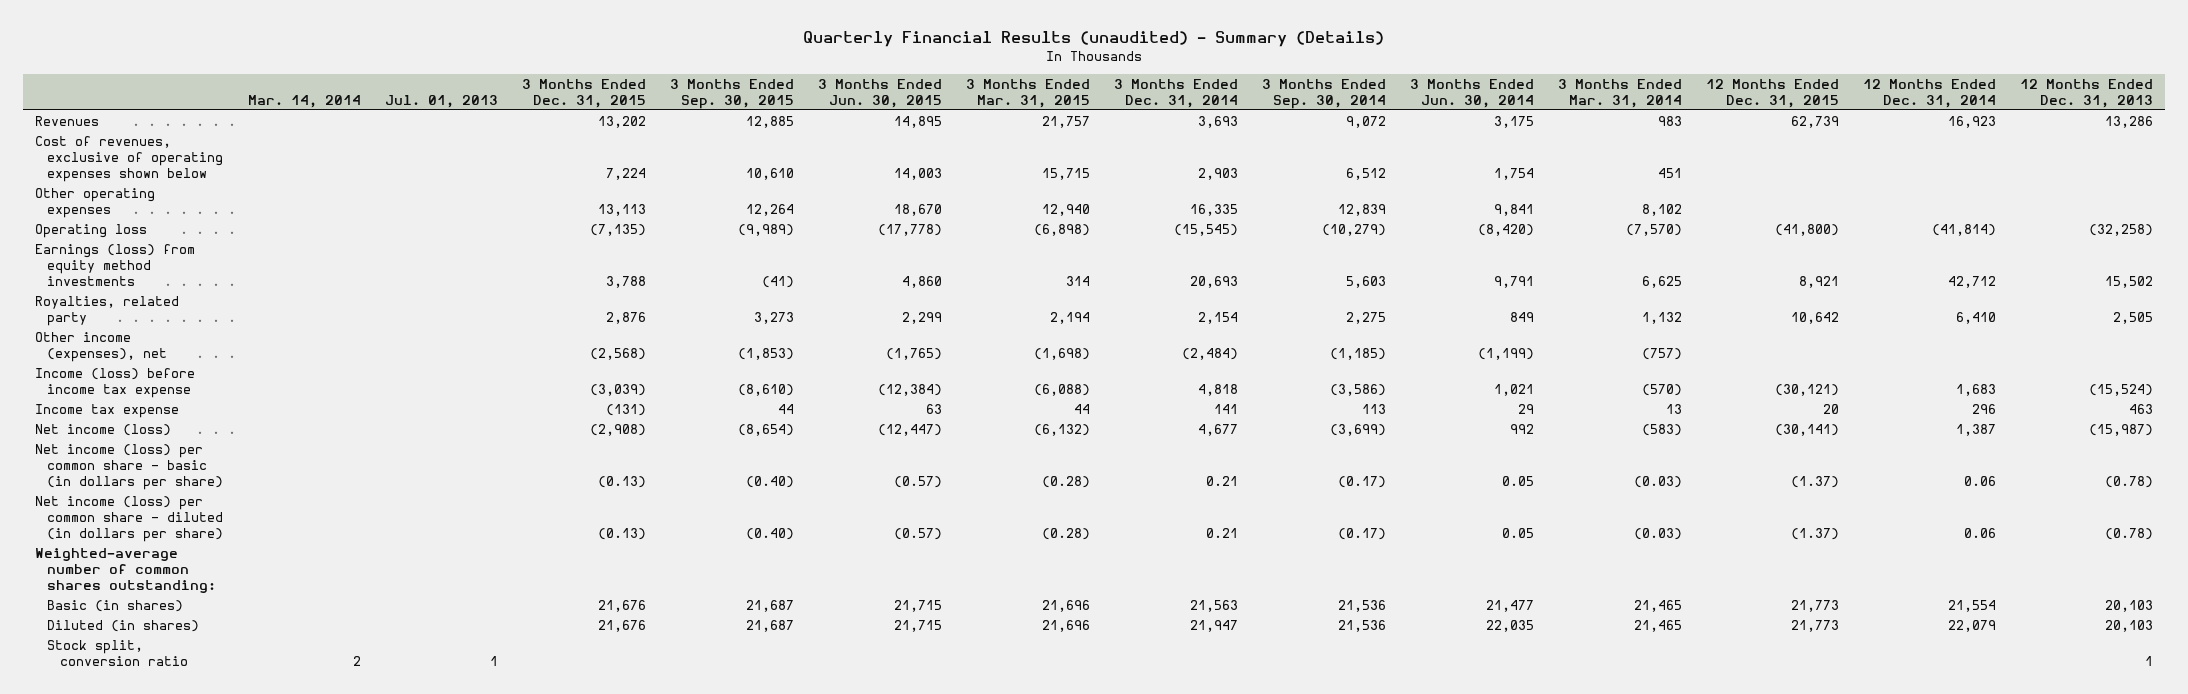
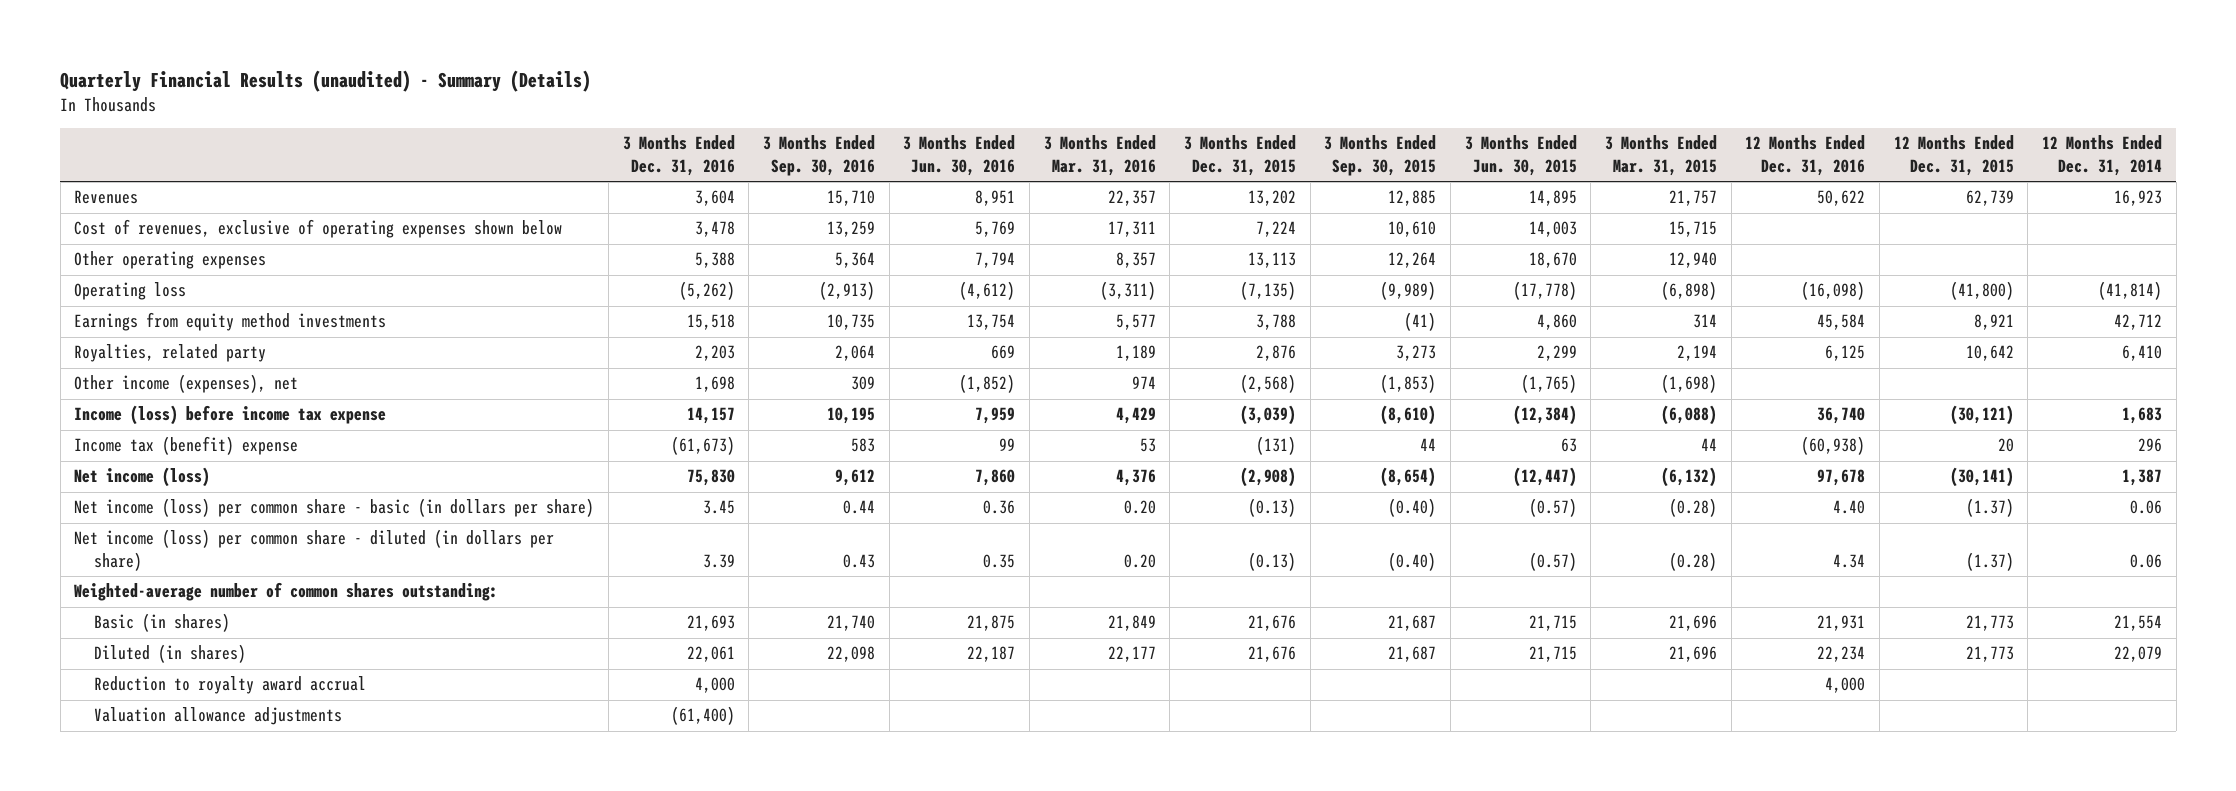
- | Mar. 14, 2014 | Jul. 01, 2013 | 3 Months Ended Dec. 31, 2015 | 3 Months Ended Sep. 30, 2015 | 3 Months Ended Jun. 30, 2015 | 3 Months Ended Mar. 31, 2015 | 3 Months Ended Dec. 31, 2014 | 3 Months Ended Sep. 30, 2014 | 3 Months Ended Jun. 30, 2014 | 3 Months Ended Mar. 31, 2014 | 12 Months Ended Dec. 31, 2015 | 12 Months Ended Dec. 31, 2014 | 12 Months Ended Dec. 31, 2013
+ | 3 Months Ended Dec. 31, 2016 | 3 Months Ended Sep. 30, 2016 | 3 Months Ended Jun. 30, 2016 | 3 Months Ended Mar. 31, 2016 | 3 Months Ended Dec. 31, 2015 | 3 Months Ended Sep. 30, 2015 | 3 Months Ended Jun. 30, 2015 | 3 Months Ended Mar. 31, 2015 | 12 Months Ended Dec. 31, 2016 | 12 Months Ended Dec. 31, 2015 | 12 Months Ended Dec. 31, 2014
- Earnings (loss) from equity method investments | | | 3,788 | (41) | 4,860 | 314 | 20,693 | 5,603 | 9,791 | 6,625 | 8,921 | 42,712 | 15,502
+ Earnings from equity method investments | 15,518 | 10,735 | 13,754 | 5,577 | 3,788 | (41) | 4,860 | 314 | 45,584 | 8,921 | 42,712
- Income tax expense | | | (131) | 44 | 63 | 44 | 141 | 113 | 29 | 13 | 20 | 296 | 463
+ Income tax (benefit) expense | (61,673) | 583 | 99 | 53 | (131) | 44 | 63 | 44 | (60,938) | 20 | 296
- Stock split, conversion ratio | 2 | 1 | | | | | | | | | | | 1
+ Reduction to royalty award accrual | 4,000 | | | | | | | | 4,000 | |
+ Valuation allowance adjustments | (61,400) | | | | | | | | | |

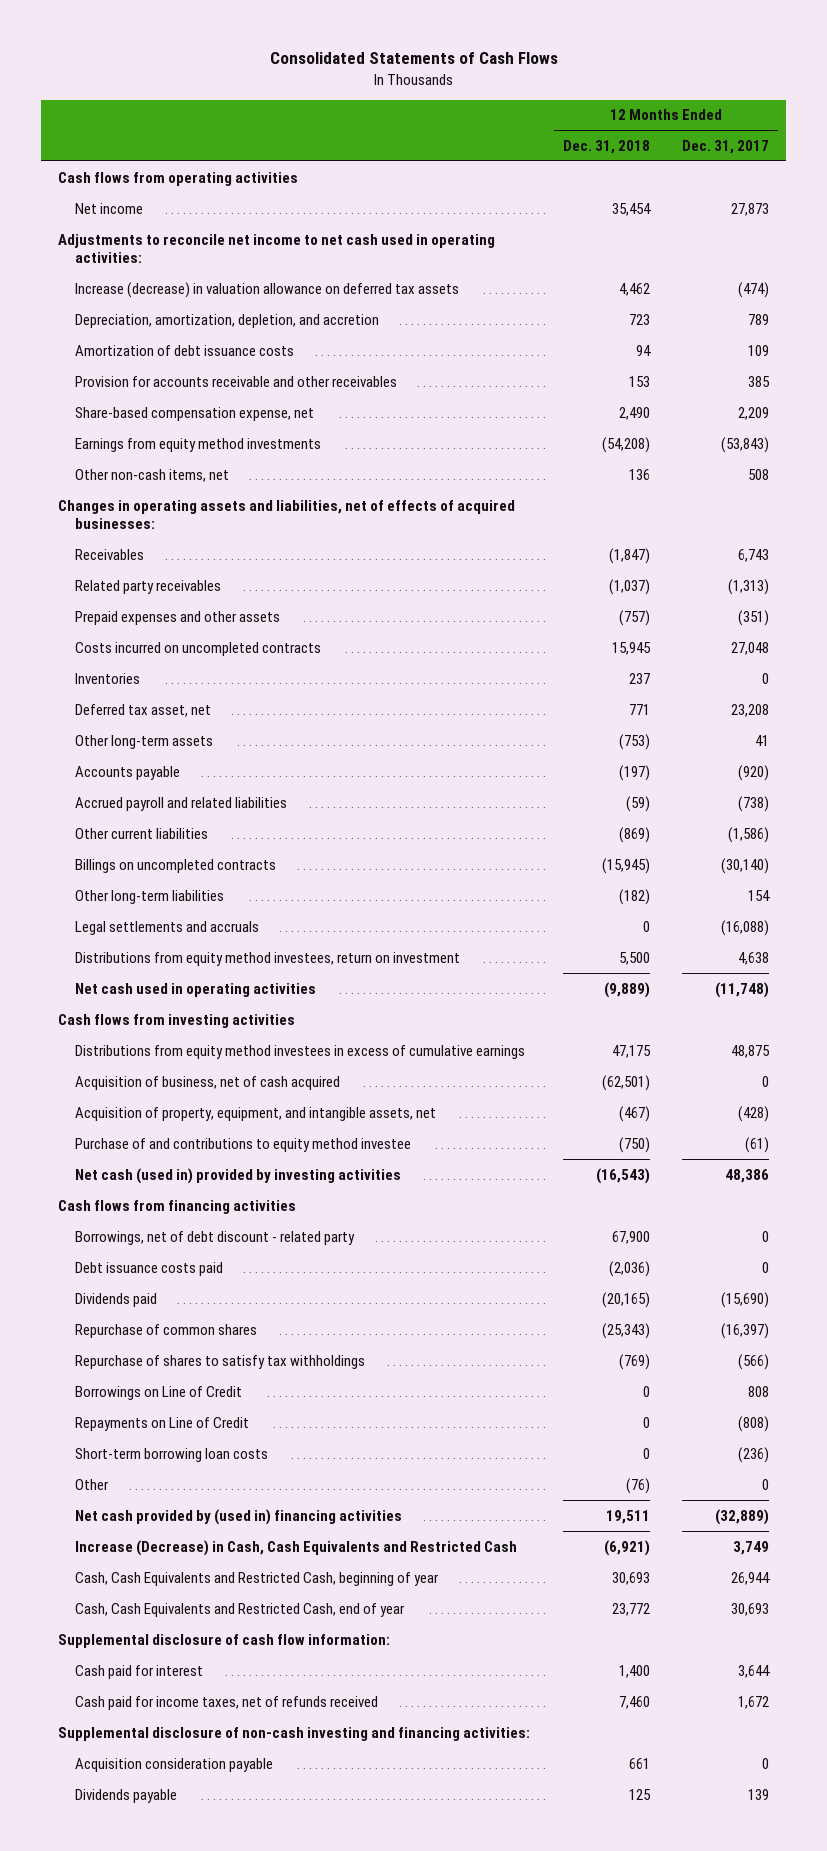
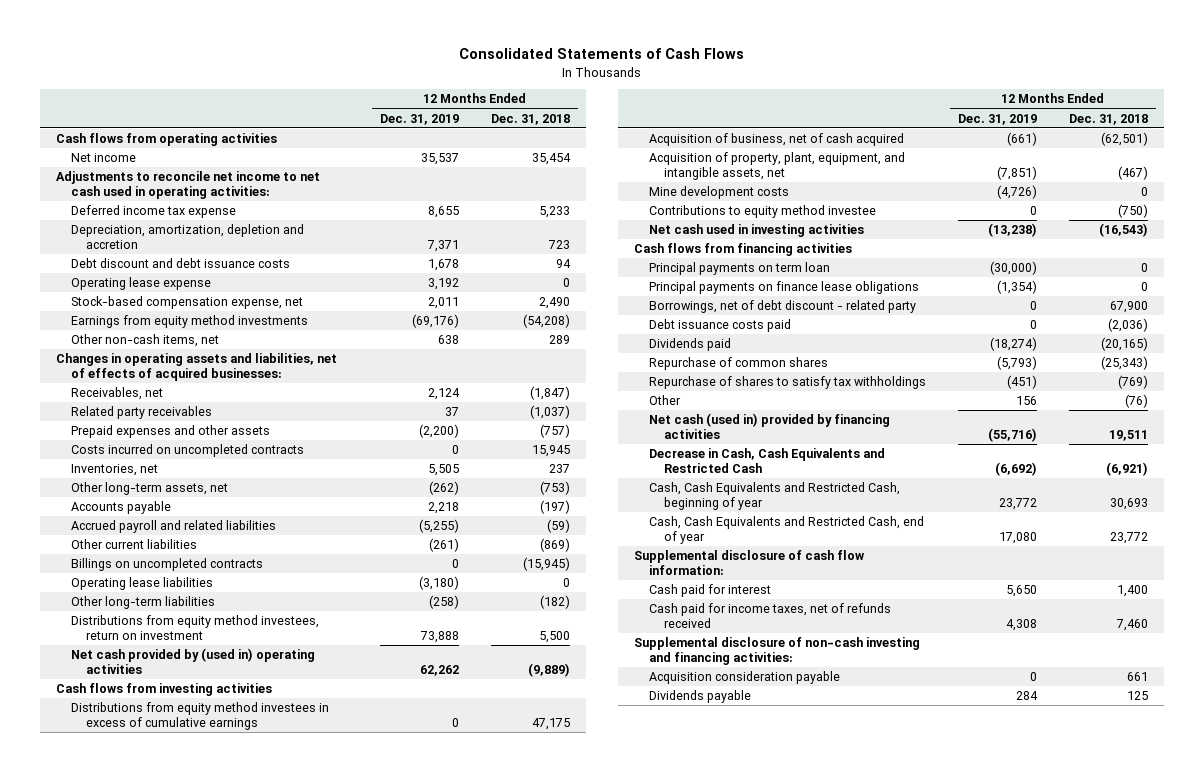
- | 12 Months Ended Dec. 31, 2018 | 12 Months Ended Dec. 31, 2017
+ | 12 Months Ended Dec. 31, 2019 | 12 Months Ended Dec. 31, 2018
- Increase (decrease) in valuation allowance on deferred tax assets | 4,462 | (474)
- Depreciation, amortization, depletion, and accretion | 723 | 789
- Amortization of debt issuance costs | 94 | 109
- Provision for accounts receivable and other receivables | 153 | 385
- Share-based compensation expense, net | 2,490 | 2,209
+ Deferred income tax expense | 8,655 | 5,233
+ Depreciation, amortization, depletion and accretion | 7,371 | 723
+ Debt discount and debt issuance costs | 1,678 | 94
+ Operating lease expense | 3,192 | 0
+ Stock-based compensation expense, net | 2,011 | 2,490
- Other non-cash items, net | 136 | 508
+ Other non-cash items, net | 638 | 289
- Receivables | (1,847) | 6,743
+ Receivables, net | 2,124 | (1,847)
- Inventories | 237 | 0
- Deferred tax asset, net | 771 | 23,208
- Other long-term assets | (753) | 41
+ Inventories, net | 5,505 | 237
+ Other long-term assets, net | (262) | (753)
+ Operating lease liabilities | (3,180) | 0
- Legal settlements and accruals | 0 | (16,088)
- Net cash used in operating activities | (9,889) | (11,748)
+ Net cash provided by (used in) operating activities | 62,262 | (9,889)
- Acquisition of property, equipment, and intangible assets, net | (467) | (428)
- Purchase of and contributions to equity method investee | (750) | (61)
- Net cash (used in) provided by investing activities | (16,543) | 48,386
+ Acquisition of property, plant, equipment, and intangible assets, net | (7,851) | (467)
+ Mine development costs | (4,726) | 0
+ Contributions to equity method investee | 0 | (750)
+ Net cash used in investing activities | (13,238) | (16,543)
+ Principal payments on term loan | (30,000) | 0
+ Principal payments on finance lease obligations | (1,354) | 0
- Borrowings on Line of Credit | 0 | 808
- Repayments on Line of Credit | 0 | (808)
- Short-term borrowing loan costs | 0 | (236)
- Net cash provided by (used in) financing activities | 19,511 | (32,889)
- Increase (Decrease) in Cash, Cash Equivalents and Restricted Cash | (6,921) | 3,749
+ Net cash (used in) provided by financing activities | (55,716) | 19,511
+ Decrease in Cash, Cash Equivalents and Restricted Cash | (6,692) | (6,921)

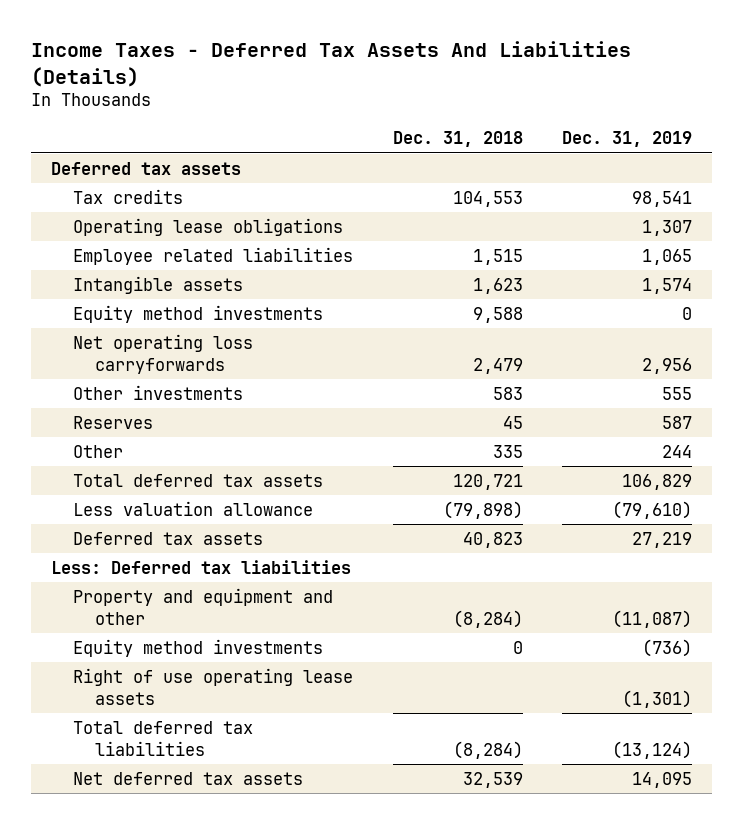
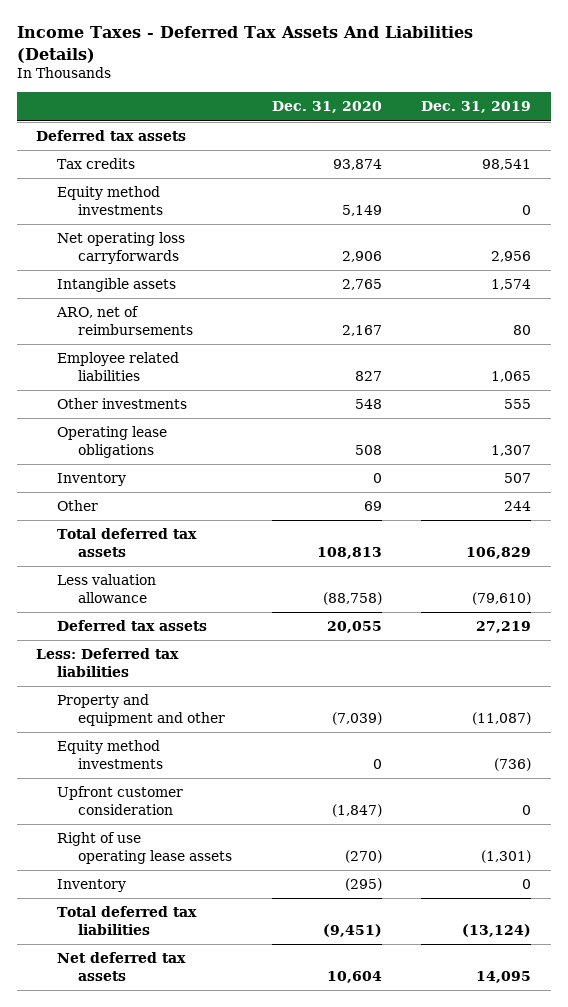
- | Dec. 31, 2018 | Dec. 31, 2019
+ | Dec. 31, 2020 | Dec. 31, 2019
moved down: Intangible assets | 2,765 | 1,574
+ ARO, net of reimbursements | 2,167 | 80
moved down: Employee related liabilities | 827 | 1,065
- Reserves | 45 | 587
moved down: Operating lease obligations | 508 | 1,307
+ Inventory | 0 | 507
+ Upfront customer consideration | (1,847) | 0
+ Inventory | (295) | 0

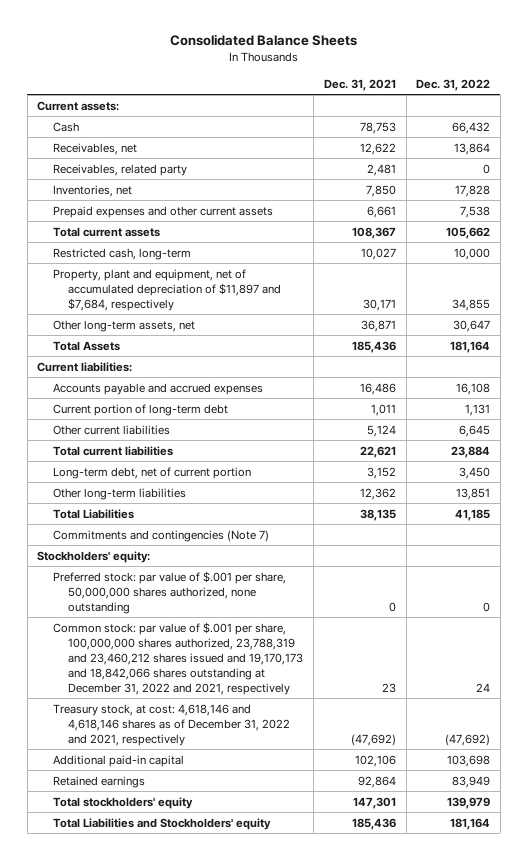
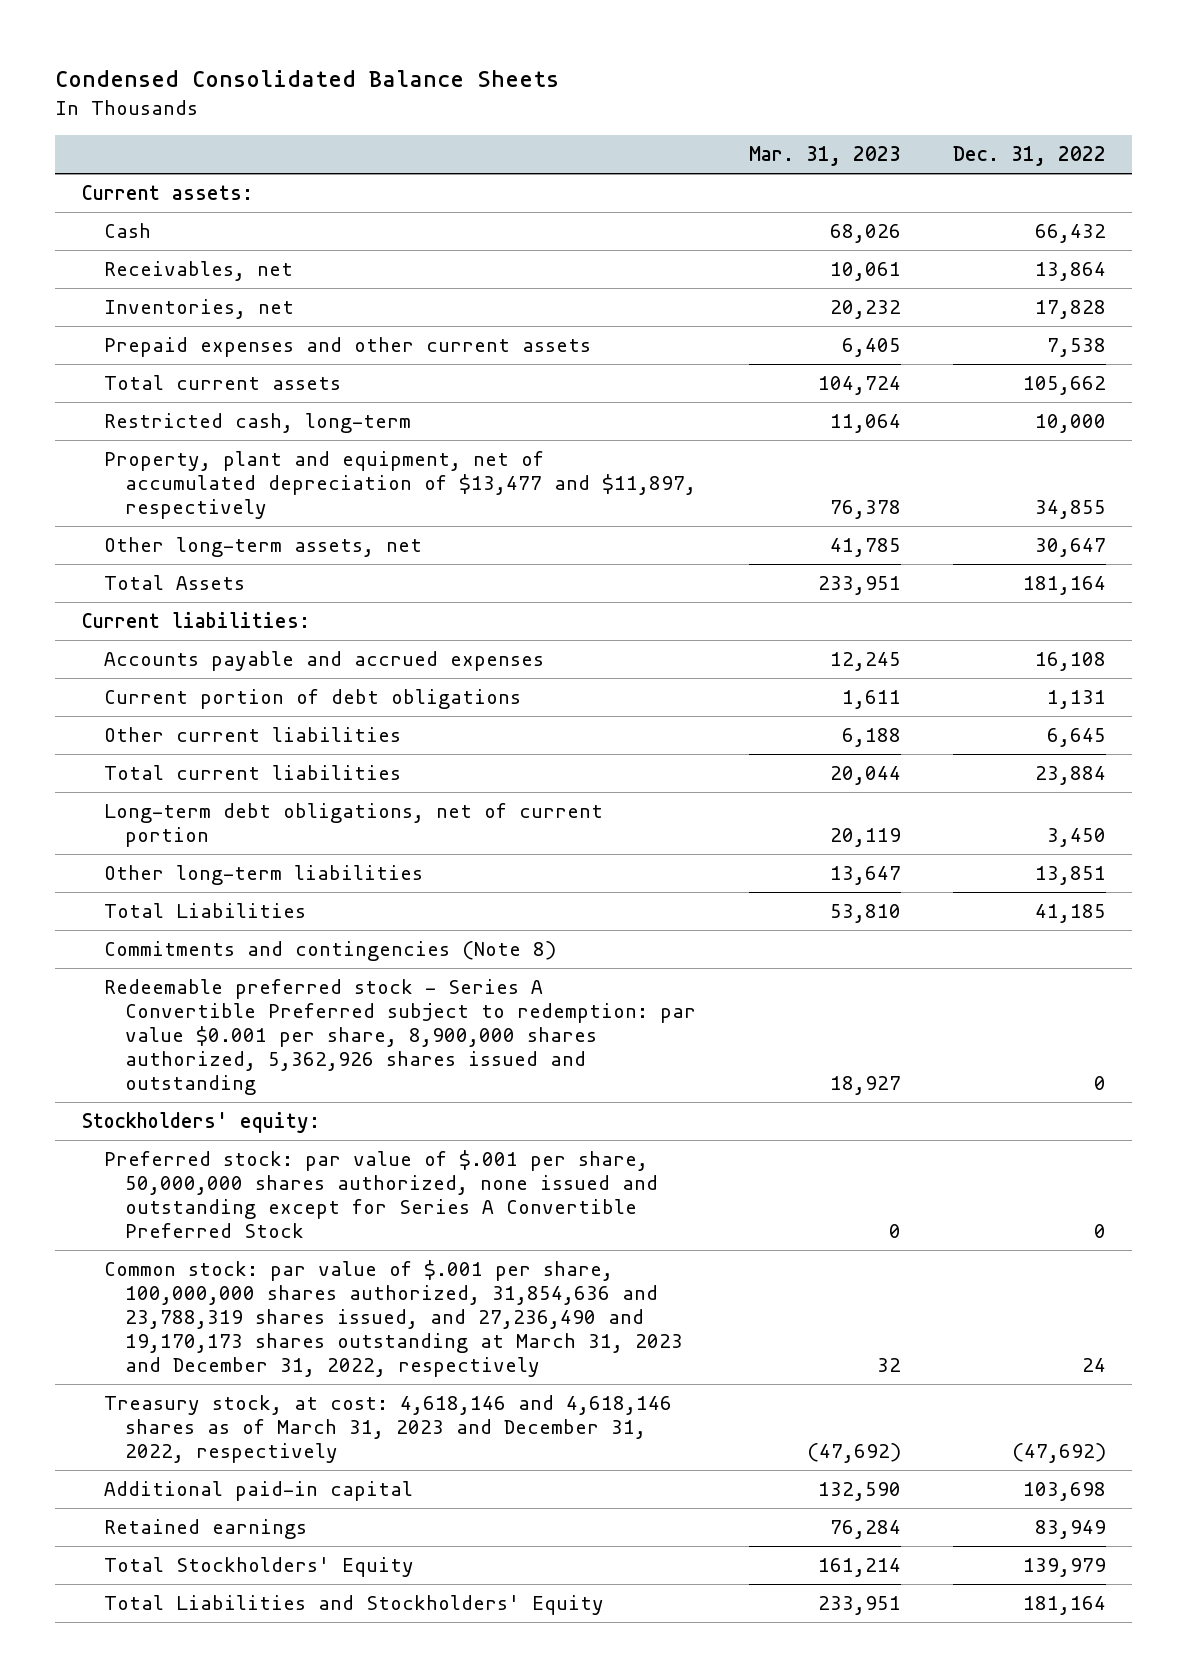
- Consolidated Balance Sheets
+ Condensed Consolidated Balance Sheets
- | Dec. 31, 2021 | Dec. 31, 2022
+ | Mar. 31, 2023 | Dec. 31, 2022
- Receivables, related party | 2,481 | 0
- Property, plant and equipment, net of accumulated depreciation of $11,897 and $7,684, respectively | 30,171 | 34,855
+ Property, plant and equipment, net of accumulated depreciation of $13,477 and $11,897, respectively | 76,378 | 34,855
- Current portion of long-term debt | 1,011 | 1,131
+ Current portion of debt obligations | 1,611 | 1,131
- Long-term debt, net of current portion | 3,152 | 3,450
+ Long-term debt obligations, net of current portion | 20,119 | 3,450
- Commitments and contingencies (Note 7)
+ Commitments and contingencies (Note 8)
+ Redeemable preferred stock - Series A Convertible Preferred subject to redemption: par value $0.001 per share, 8,900,000 shares authorized, 5,362,926 shares issued and outstanding | 18,927 | 0
- Preferred stock: par value of $.001 per share, 50,000,000 shares authorized, none outstanding | 0 | 0
- Common stock: par value of $.001 per share, 100,000,000 shares authorized, 23,788,319 and 23,460,212 shares issued and 19,170,173 and 18,842,066 shares outstanding at December 31, 2022 and 2021, respectively | 23 | 24
- Treasury stock, at cost: 4,618,146 and 4,618,146 shares as of December 31, 2022 and 2021, respectively | (47,692) | (47,692)
+ Preferred stock: par value of $.001 per share, 50,000,000 shares authorized, none issued and outstanding except for Series A Convertible Preferred Stock | 0 | 0
+ Common stock: par value of $.001 per share, 100,000,000 shares authorized, 31,854,636 and 23,788,319 shares issued, and 27,236,490 and 19,170,173 shares outstanding at March 31, 2023 and December 31, 2022, respectively | 32 | 24
+ Treasury stock, at cost: 4,618,146 and 4,618,146 shares as of March 31, 2023 and December 31, 2022, respectively | (47,692) | (47,692)
- Total stockholders' equity | 147,301 | 139,979
- Total Liabilities and Stockholders' equity | 185,436 | 181,164
+ Total Stockholders' Equity | 161,214 | 139,979
+ Total Liabilities and Stockholders' Equity | 233,951 | 181,164

